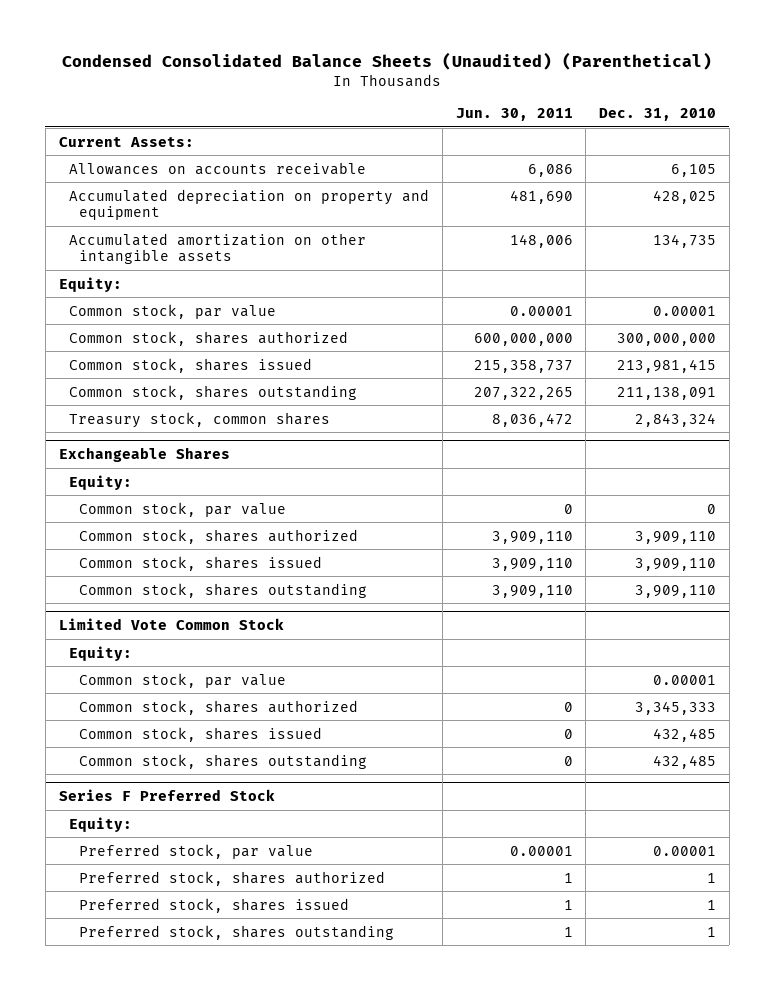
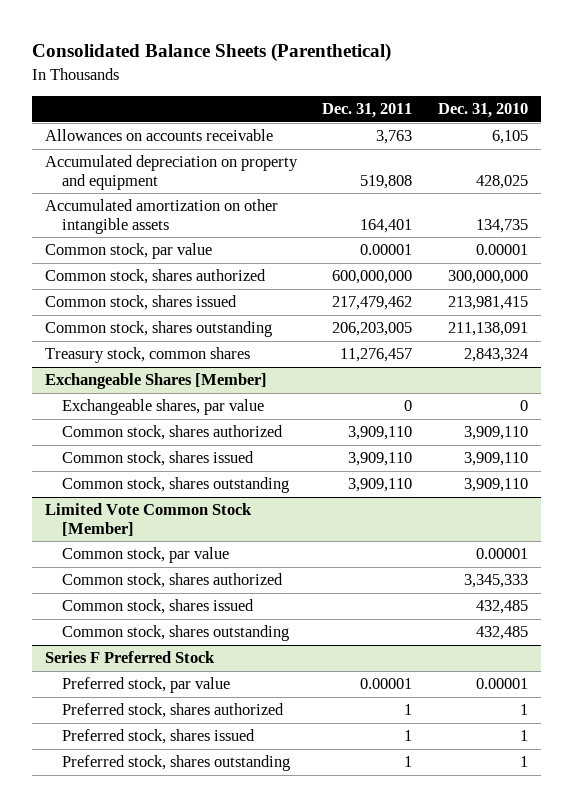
- Condensed Consolidated Balance Sheets (Unaudited) (Parenthetical)
+ Consolidated Balance Sheets (Parenthetical)
- | Jun. 30, 2011 | Dec. 31, 2010
+ | Dec. 31, 2011 | Dec. 31, 2010
- Current Assets:
- Equity:
- Exchangeable Shares
- Equity:
- Common stock, par value | 0 | 0
+ Exchangeable Shares [Member]
+ Exchangeable shares, par value | 0 | 0
- Limited Vote Common Stock
- Equity:
+ Limited Vote Common Stock [Member]
@ Series F Preferred Stock
- Equity:

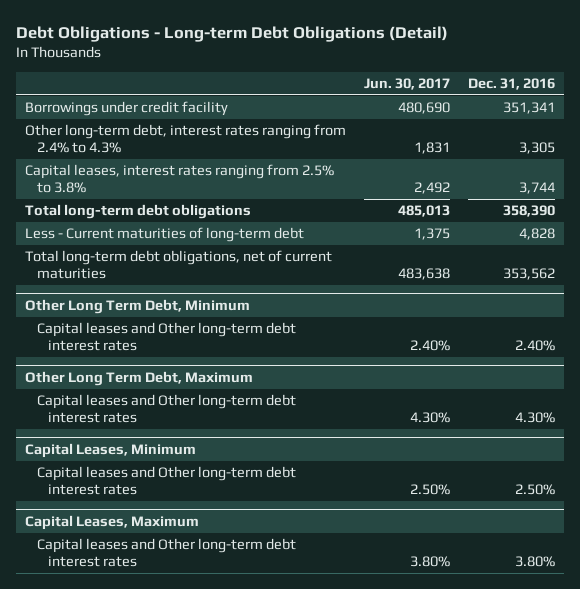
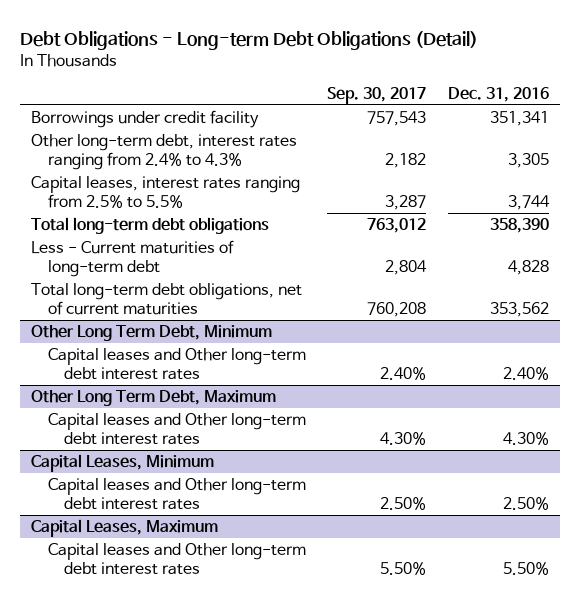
- | Jun. 30, 2017 | Dec. 31, 2016
+ | Sep. 30, 2017 | Dec. 31, 2016
- Capital leases, interest rates ranging from 2.5% to 3.8% | 2,492 | 3,744
+ Capital leases, interest rates ranging from 2.5% to 5.5% | 3,287 | 3,744
@ Capital Leases, Maximum
- Capital leases and Other long-term debt interest rates | 3.80% | 3.80%
+ Capital leases and Other long-term debt interest rates | 5.50% | 5.50%

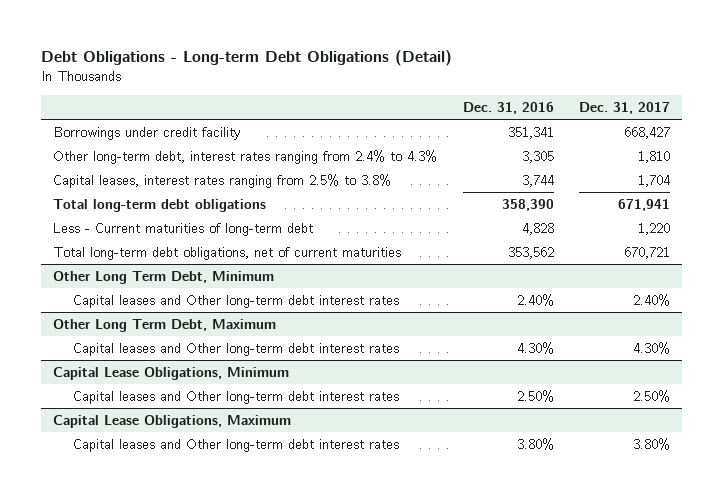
- | Sep. 30, 2017 | Dec. 31, 2016
+ | Dec. 31, 2016 | Dec. 31, 2017
- Capital leases, interest rates ranging from 2.5% to 5.5% | 3,287 | 3,744
+ Capital leases, interest rates ranging from 2.5% to 3.8% | 3,744 | 1,704
- Capital Leases, Minimum
+ Capital Lease Obligations, Minimum
- Capital Leases, Maximum
- Capital leases and Other long-term debt interest rates | 5.50% | 5.50%
+ Capital Lease Obligations, Maximum
+ Capital leases and Other long-term debt interest rates | 3.80% | 3.80%

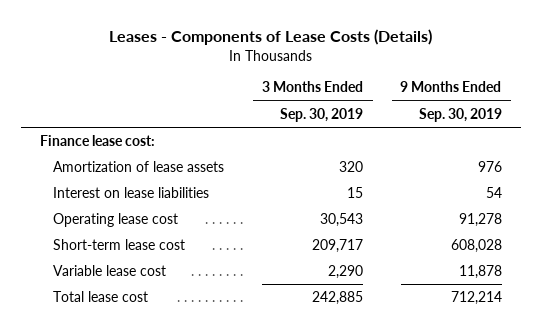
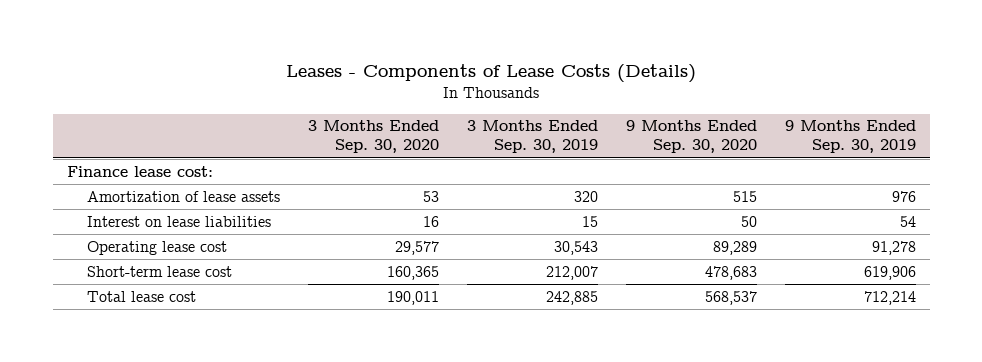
- | 3 Months Ended Sep. 30, 2019 | 9 Months Ended Sep. 30, 2019
+ | 3 Months Ended Sep. 30, 2020 | 3 Months Ended Sep. 30, 2019 | 9 Months Ended Sep. 30, 2020 | 9 Months Ended Sep. 30, 2019
- Short-term lease cost | 209,717 | 608,028
- Variable lease cost | 2,290 | 11,878
+ Short-term lease cost | 160,365 | 212,007 | 478,683 | 619,906

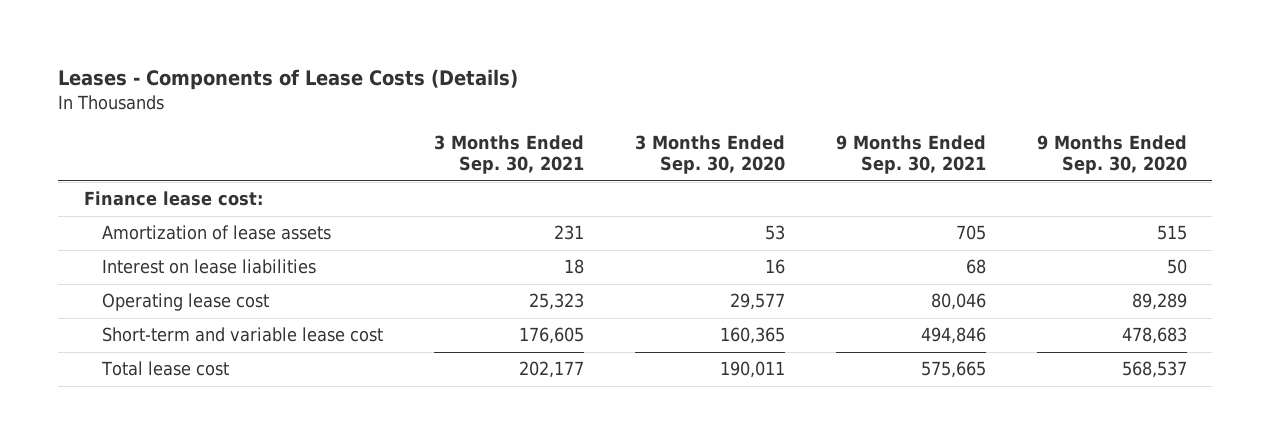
- | 3 Months Ended Sep. 30, 2020 | 3 Months Ended Sep. 30, 2019 | 9 Months Ended Sep. 30, 2020 | 9 Months Ended Sep. 30, 2019
+ | 3 Months Ended Sep. 30, 2021 | 3 Months Ended Sep. 30, 2020 | 9 Months Ended Sep. 30, 2021 | 9 Months Ended Sep. 30, 2020
- Short-term lease cost | 160,365 | 212,007 | 478,683 | 619,906
+ Short-term and variable lease cost | 176,605 | 160,365 | 494,846 | 478,683

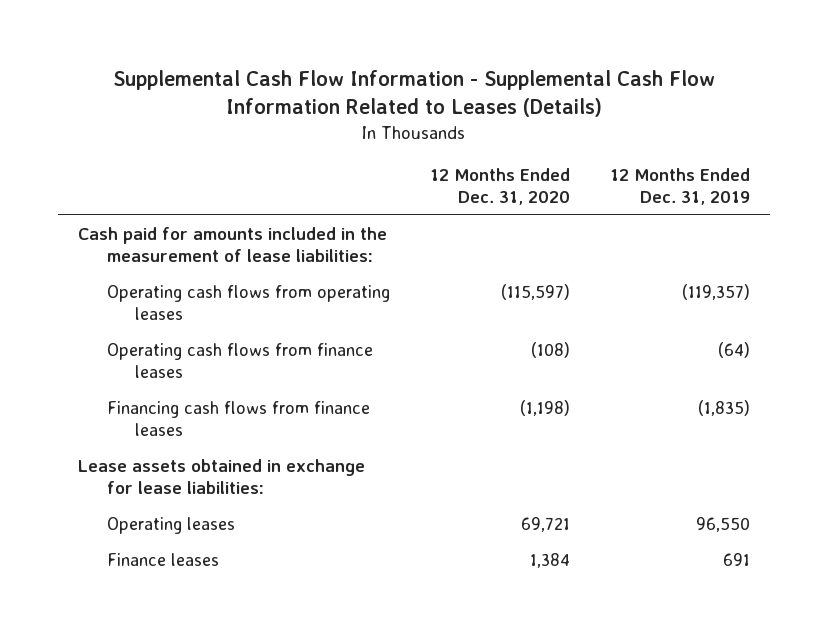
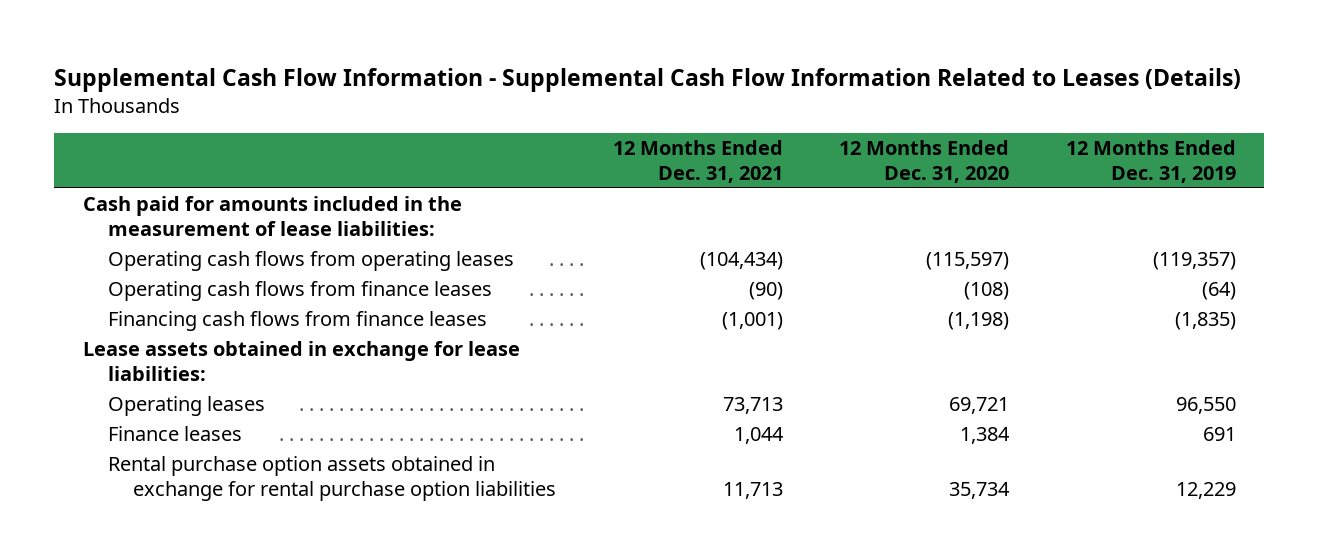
- | 12 Months Ended Dec. 31, 2020 | 12 Months Ended Dec. 31, 2019
+ | 12 Months Ended Dec. 31, 2021 | 12 Months Ended Dec. 31, 2020 | 12 Months Ended Dec. 31, 2019
+ Rental purchase option assets obtained in exchange for rental purchase option liabilities | 11,713 | 35,734 | 12,229

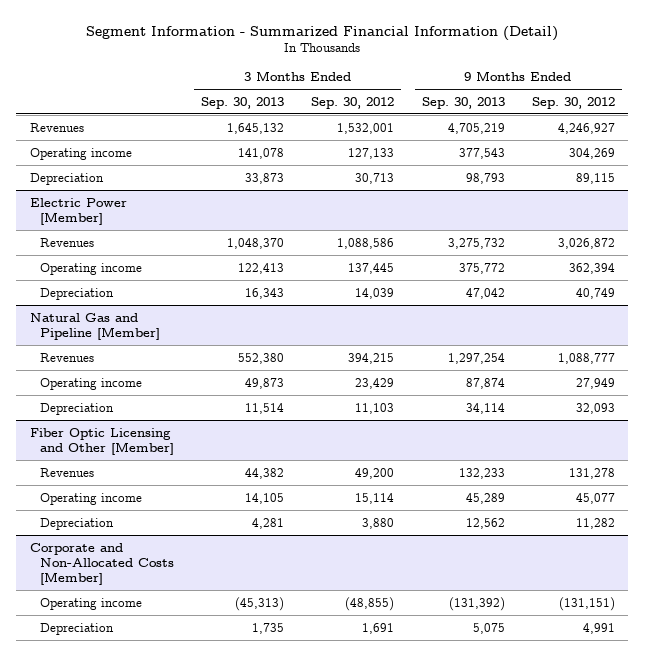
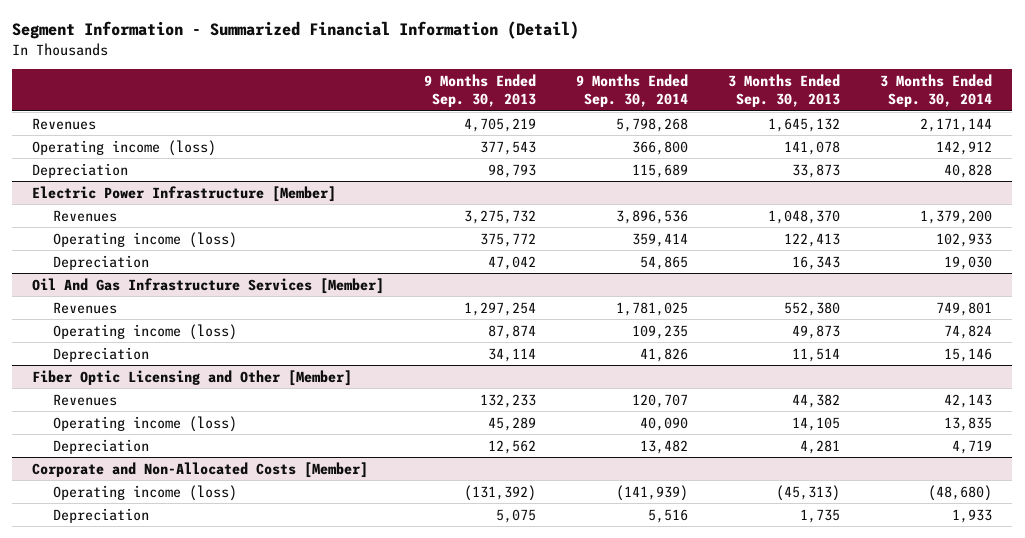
- | 3 Months Ended Sep. 30, 2013 | 3 Months Ended Sep. 30, 2012 | 9 Months Ended Sep. 30, 2013 | 9 Months Ended Sep. 30, 2012
+ | 9 Months Ended Sep. 30, 2013 | 9 Months Ended Sep. 30, 2014 | 3 Months Ended Sep. 30, 2013 | 3 Months Ended Sep. 30, 2014
- Operating income | 141,078 | 127,133 | 377,543 | 304,269
+ Operating income (loss) | 377,543 | 366,800 | 141,078 | 142,912
- Electric Power [Member]
+ Electric Power Infrastructure [Member]
- Operating income | 122,413 | 137,445 | 375,772 | 362,394
+ Operating income (loss) | 375,772 | 359,414 | 122,413 | 102,933
- Natural Gas and Pipeline [Member]
+ Oil And Gas Infrastructure Services [Member]
- Operating income | 49,873 | 23,429 | 87,874 | 27,949
+ Operating income (loss) | 87,874 | 109,235 | 49,873 | 74,824
@ Fiber Optic Licensing and Other [Member]
- Operating income | 14,105 | 15,114 | 45,289 | 45,077
+ Operating income (loss) | 45,289 | 40,090 | 14,105 | 13,835
@ Corporate and Non-Allocated Costs [Member]
- Operating income | (45,313) | (48,855) | (131,392) | (131,151)
+ Operating income (loss) | (131,392) | (141,939) | (45,313) | (48,680)

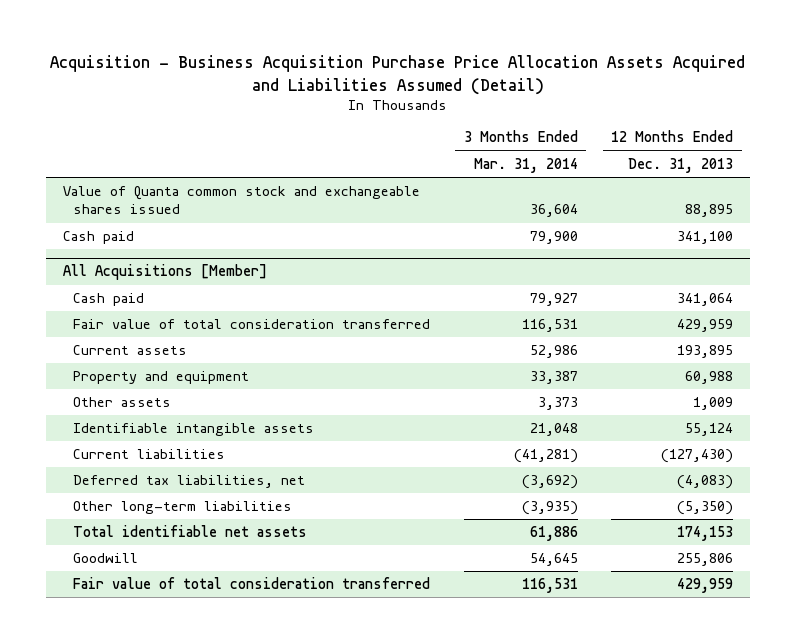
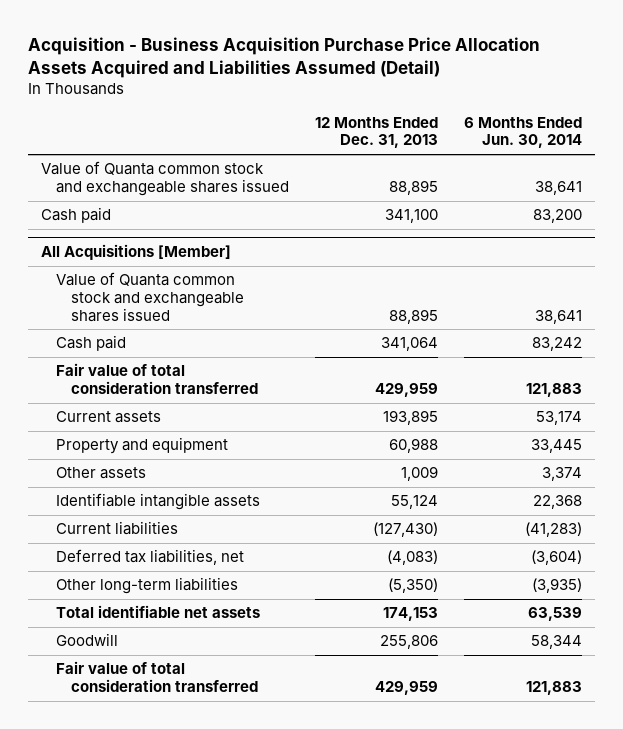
- | 3 Months Ended Mar. 31, 2014 | 12 Months Ended Dec. 31, 2013
+ | 12 Months Ended Dec. 31, 2013 | 6 Months Ended Jun. 30, 2014
@ All Acquisitions [Member]
+ Value of Quanta common stock and exchangeable shares issued | 88,895 | 38,641

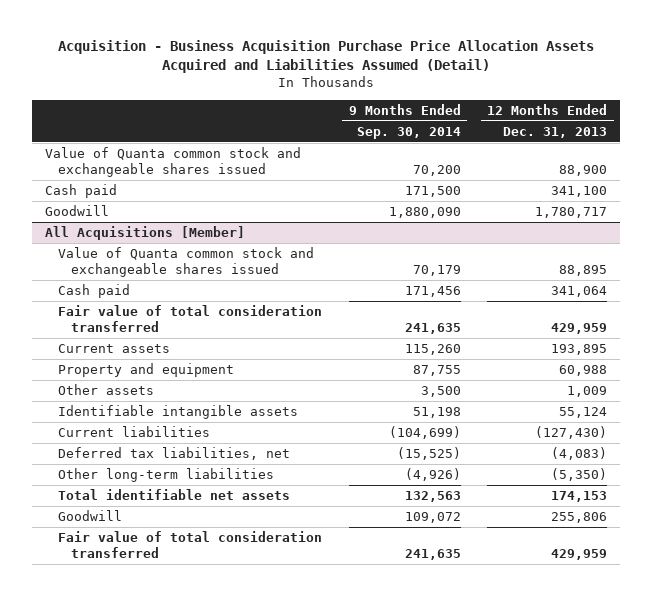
- | 12 Months Ended Dec. 31, 2013 | 6 Months Ended Jun. 30, 2014
+ | 9 Months Ended Sep. 30, 2014 | 12 Months Ended Dec. 31, 2013
- Value of Quanta common stock and exchangeable shares issued | 88,895 | 38,641
+ Value of Quanta common stock and exchangeable shares issued | 70,200 | 88,900
+ Goodwill | 1,880,090 | 1,780,717

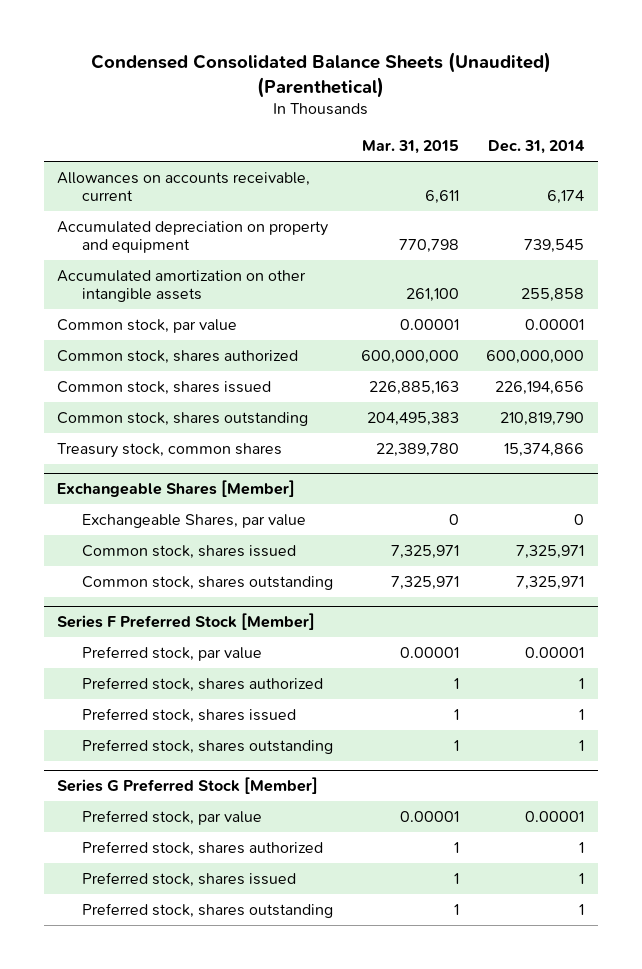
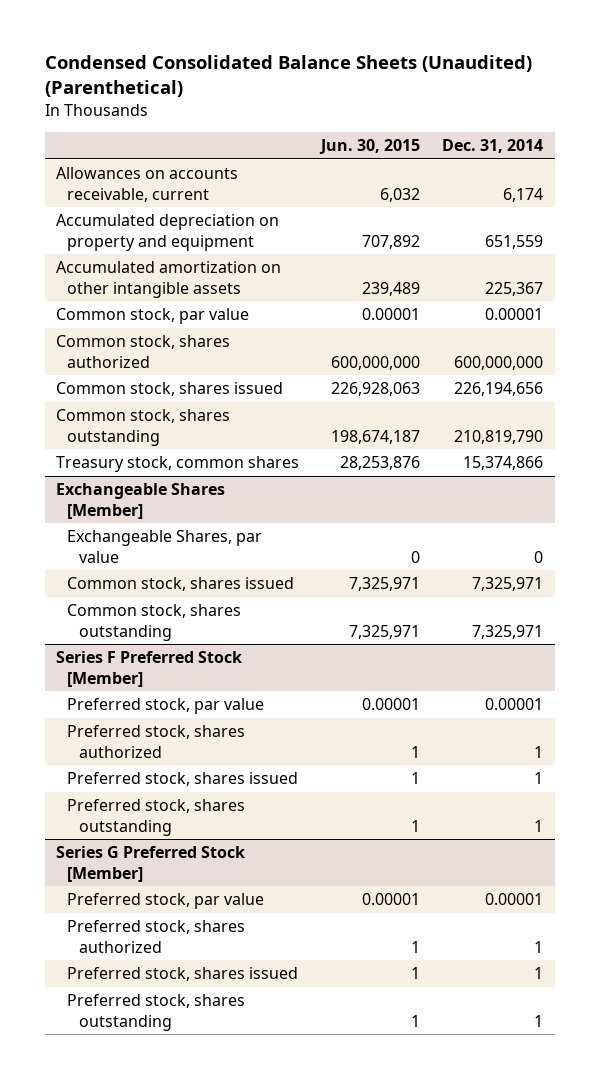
- | Mar. 31, 2015 | Dec. 31, 2014
+ | Jun. 30, 2015 | Dec. 31, 2014
- Accumulated depreciation on property and equipment | 770,798 | 739,545
- Accumulated amortization on other intangible assets | 261,100 | 255,858
+ Accumulated depreciation on property and equipment | 707,892 | 651,559
+ Accumulated amortization on other intangible assets | 239,489 | 225,367

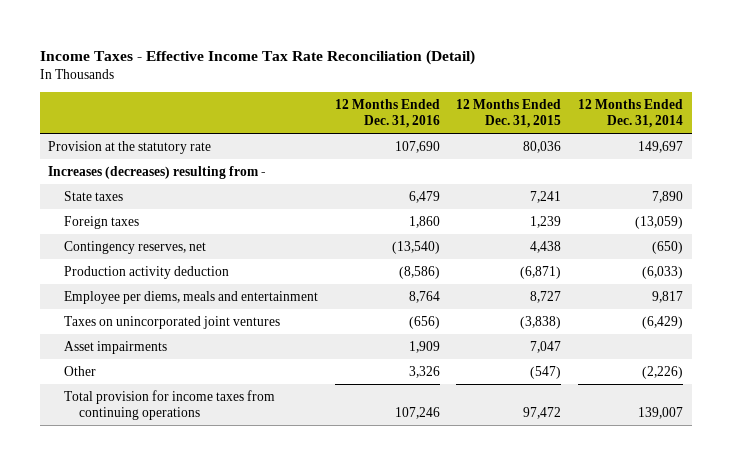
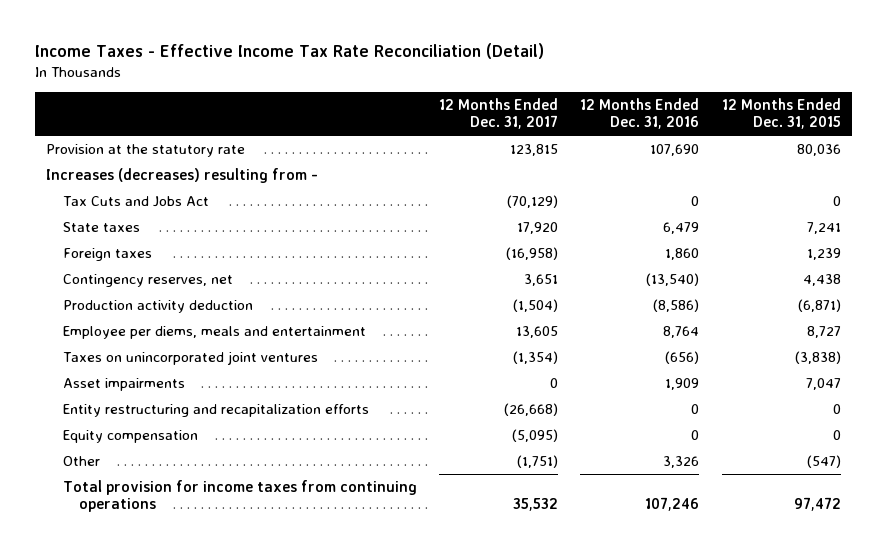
- | 12 Months Ended Dec. 31, 2016 | 12 Months Ended Dec. 31, 2015 | 12 Months Ended Dec. 31, 2014
+ | 12 Months Ended Dec. 31, 2017 | 12 Months Ended Dec. 31, 2016 | 12 Months Ended Dec. 31, 2015
+ Tax Cuts and Jobs Act | (70,129) | 0 | 0
+ Entity restructuring and recapitalization efforts | (26,668) | 0 | 0
+ Equity compensation | (5,095) | 0 | 0

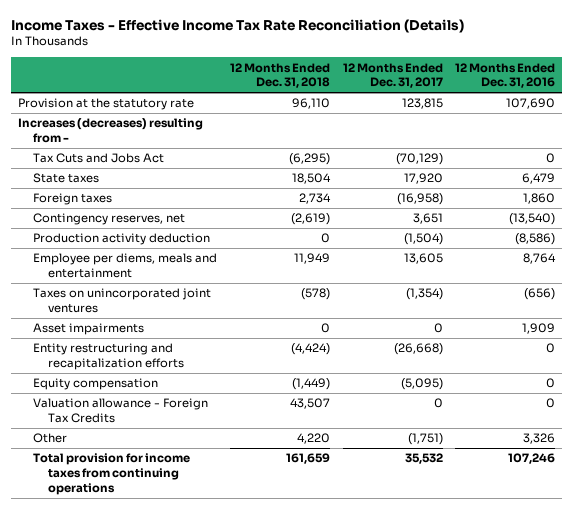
- Income Taxes - Effective Income Tax Rate Reconciliation (Detail)
+ Income Taxes - Effective Income Tax Rate Reconciliation (Details)
- | 12 Months Ended Dec. 31, 2017 | 12 Months Ended Dec. 31, 2016 | 12 Months Ended Dec. 31, 2015
+ | 12 Months Ended Dec. 31, 2018 | 12 Months Ended Dec. 31, 2017 | 12 Months Ended Dec. 31, 2016
+ Valuation allowance - Foreign Tax Credits | 43,507 | 0 | 0

